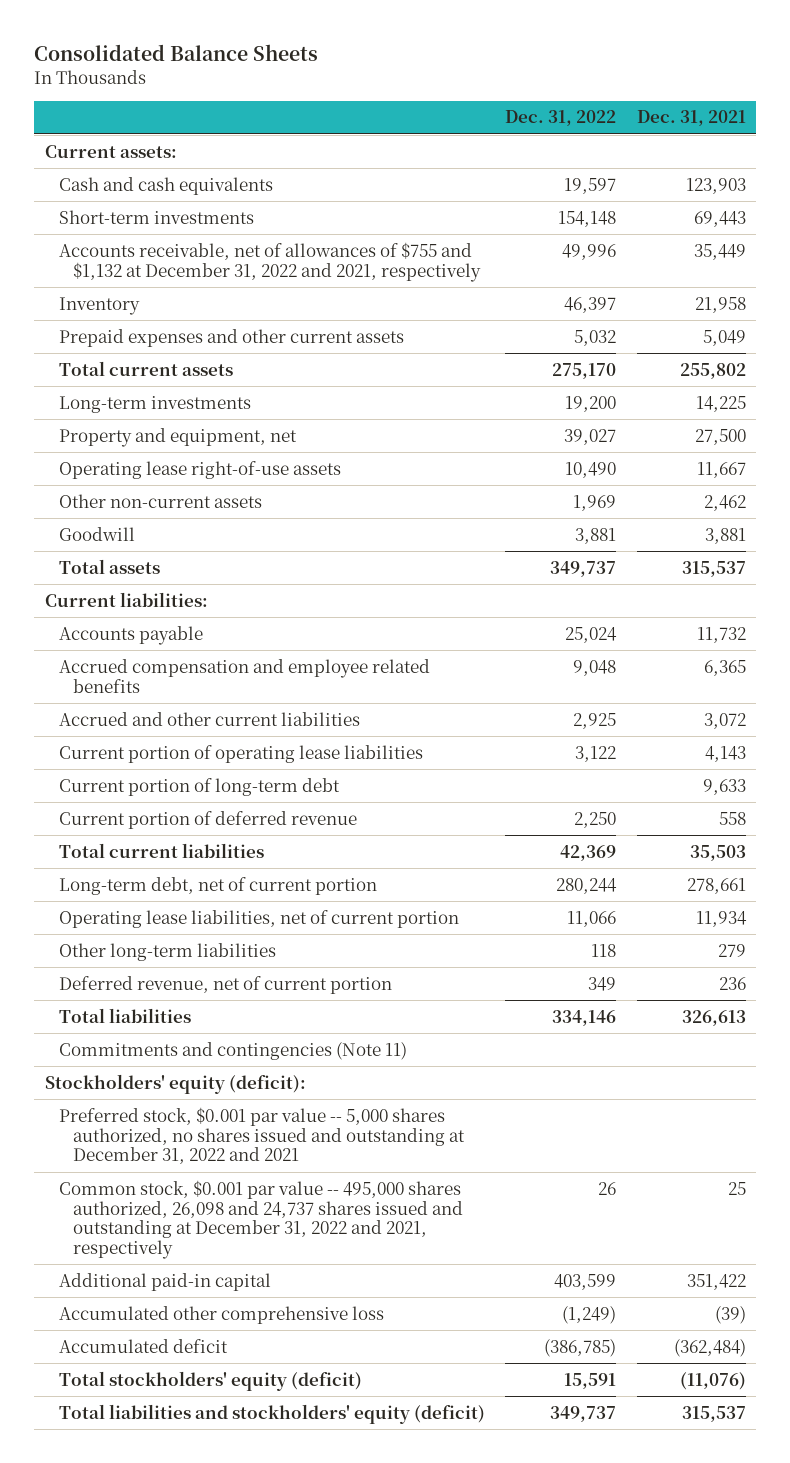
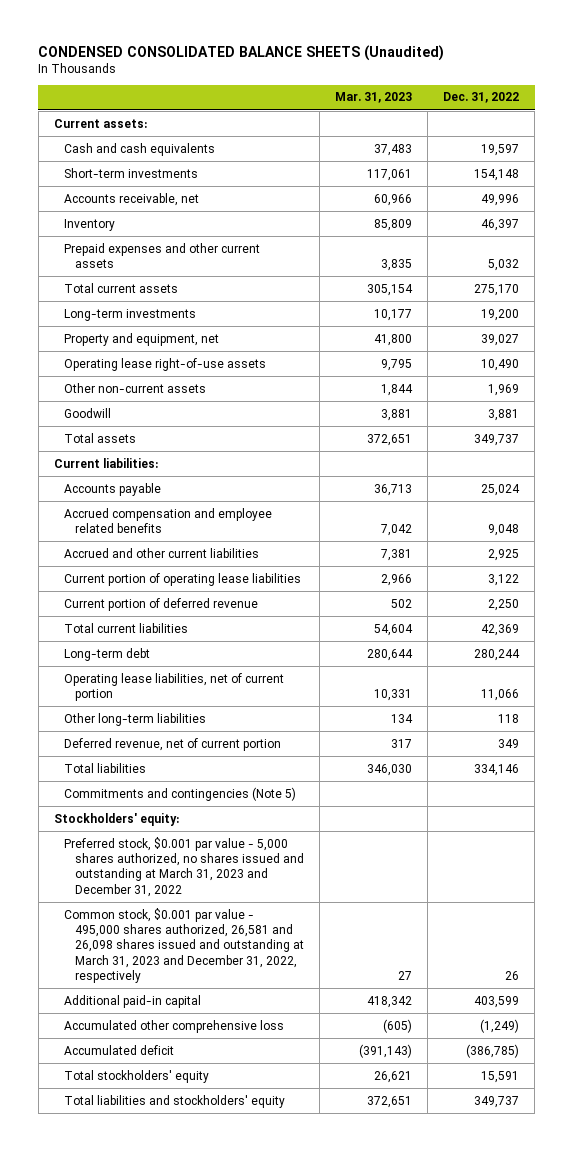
- Consolidated Balance Sheets
+ CONDENSED CONSOLIDATED BALANCE SHEETS (Unaudited)
- | Dec. 31, 2022 | Dec. 31, 2021
+ | Mar. 31, 2023 | Dec. 31, 2022
- Accounts receivable, net of allowances of $755 and $1,132 at December 31, 2022 and 2021, respectively | 49,996 | 35,449
+ Accounts receivable, net | 60,966 | 49,996
- Current portion of long-term debt | | 9,633
- Long-term debt, net of current portion | 280,244 | 278,661
+ Long-term debt | 280,644 | 280,244
- Commitments and contingencies (Note 11)
- Stockholders' equity (deficit):
- Preferred stock, $0.001 par value -- 5,000 shares authorized, no shares issued and outstanding at December 31, 2022 and 2021
- Common stock, $0.001 par value -- 495,000 shares authorized, 26,098 and 24,737 shares issued and outstanding at December 31, 2022 and 2021, respectively | 26 | 25
+ Commitments and contingencies (Note 5)
+ Stockholders' equity:
+ Preferred stock, $0.001 par value - 5,000 shares authorized, no shares issued and outstanding at March 31, 2023 and December 31, 2022
+ Common stock, $0.001 par value - 495,000 shares authorized, 26,581 and 26,098 shares issued and outstanding at March 31, 2023 and December 31, 2022, respectively | 27 | 26
- Total stockholders' equity (deficit) | 15,591 | (11,076)
- Total liabilities and stockholders' equity (deficit) | 349,737 | 315,537
+ Total stockholders' equity | 26,621 | 15,591
+ Total liabilities and stockholders' equity | 372,651 | 349,737

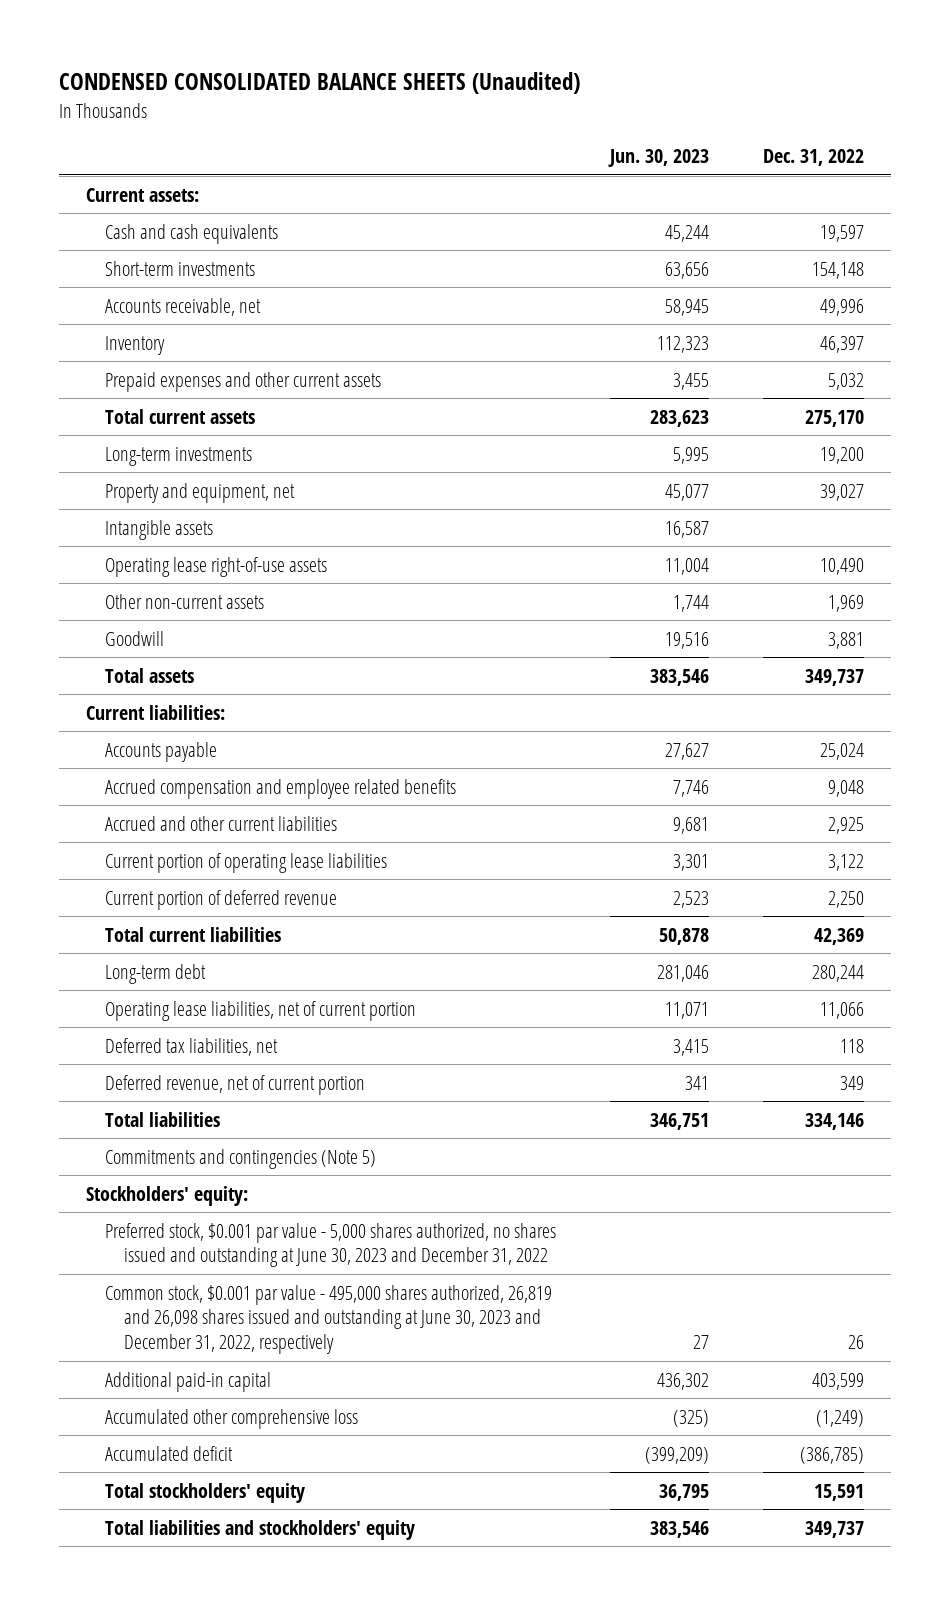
- | Mar. 31, 2023 | Dec. 31, 2022
+ | Jun. 30, 2023 | Dec. 31, 2022
+ Intangible assets | 16,587 |
- Other long-term liabilities | 134 | 118
+ Deferred tax liabilities, net | 3,415 | 118
- Preferred stock, $0.001 par value - 5,000 shares authorized, no shares issued and outstanding at March 31, 2023 and December 31, 2022
- Common stock, $0.001 par value - 495,000 shares authorized, 26,581 and 26,098 shares issued and outstanding at March 31, 2023 and December 31, 2022, respectively | 27 | 26
+ Preferred stock, $0.001 par value - 5,000 shares authorized, no shares issued and outstanding at June 30, 2023 and December 31, 2022
+ Common stock, $0.001 par value - 495,000 shares authorized, 26,819 and 26,098 shares issued and outstanding at June 30, 2023 and December 31, 2022, respectively | 27 | 26

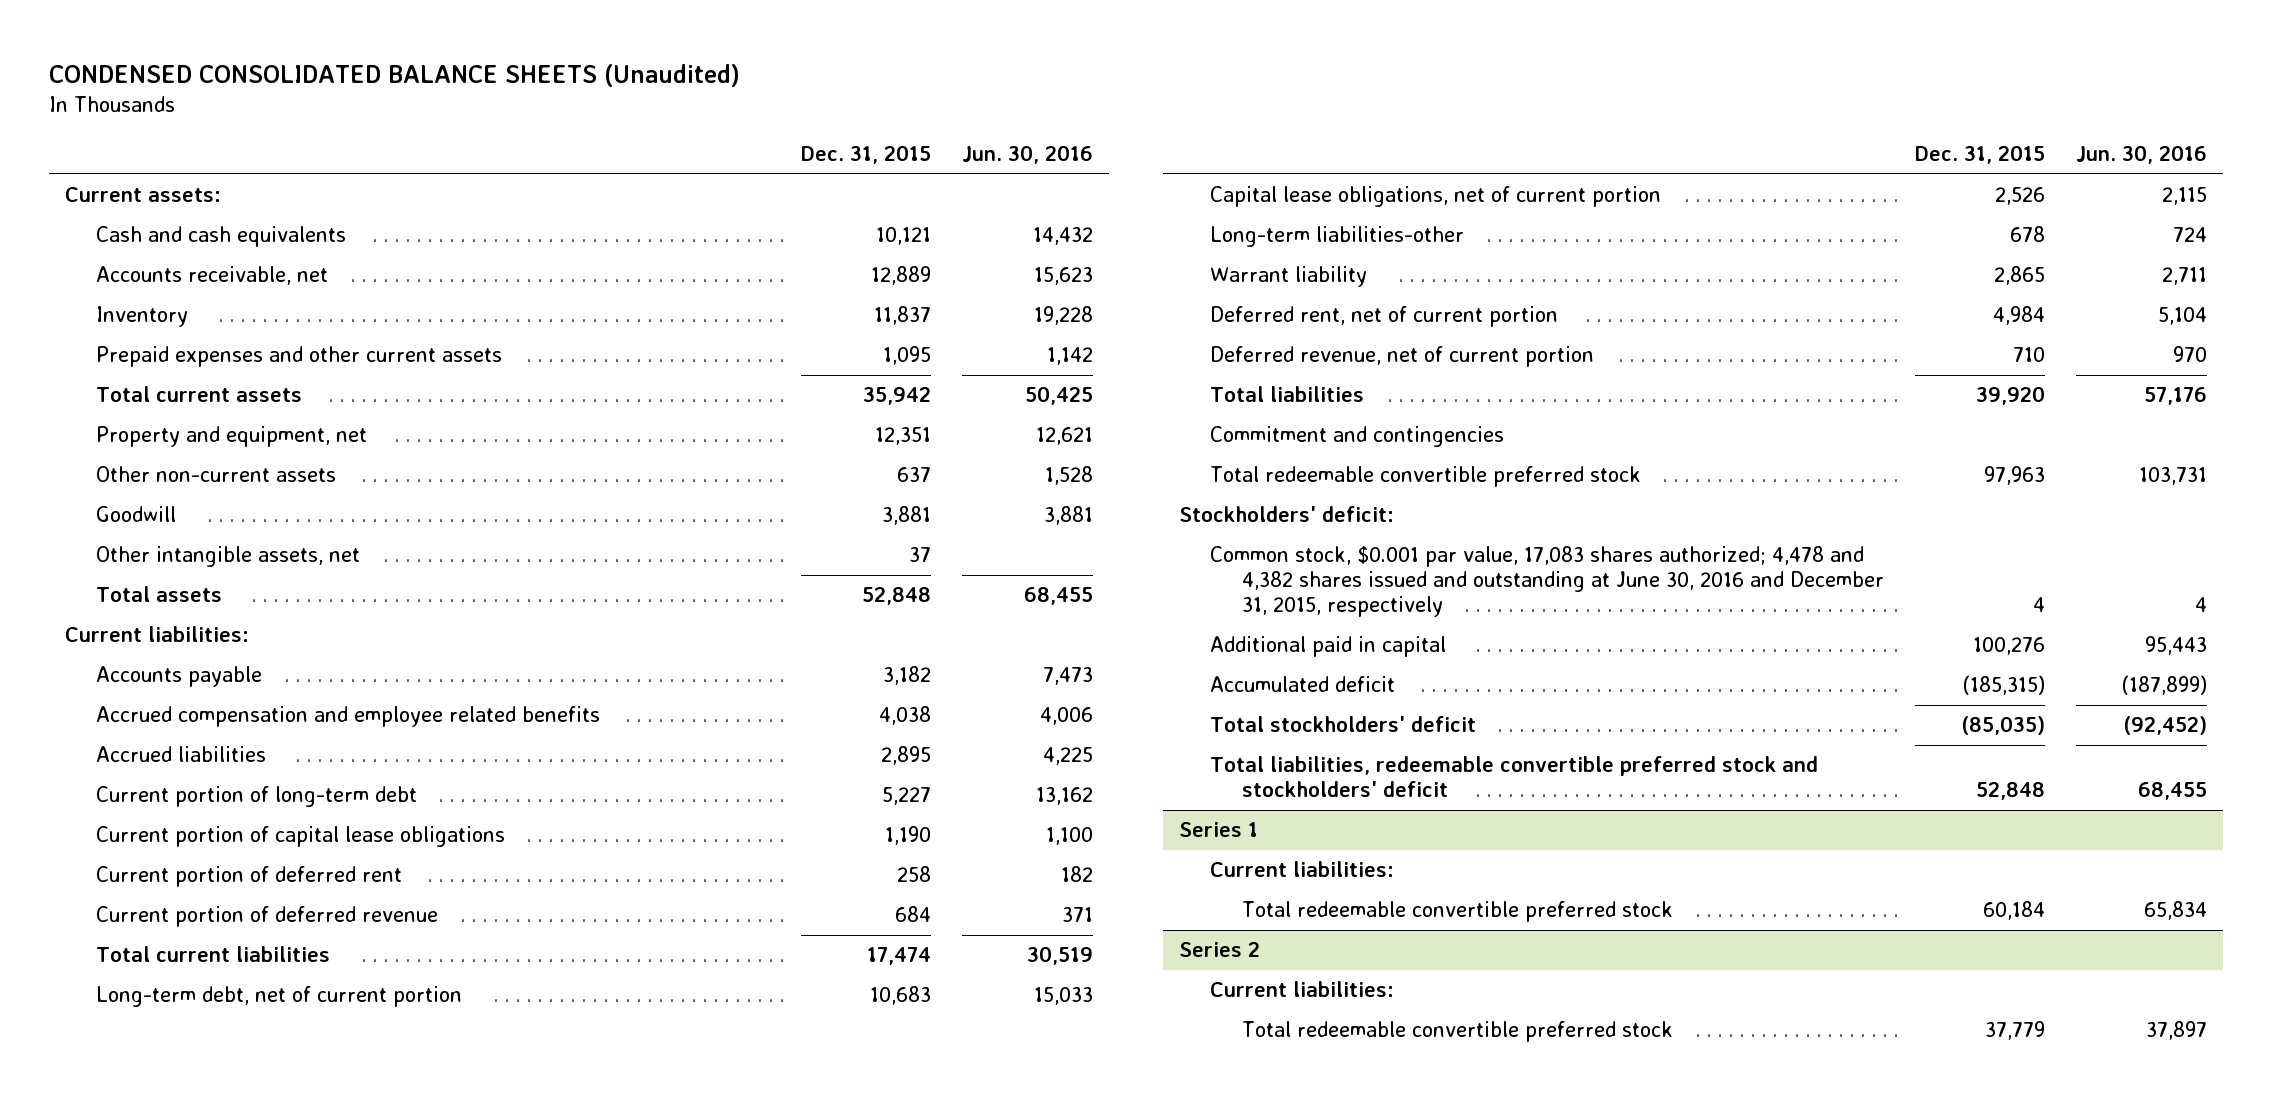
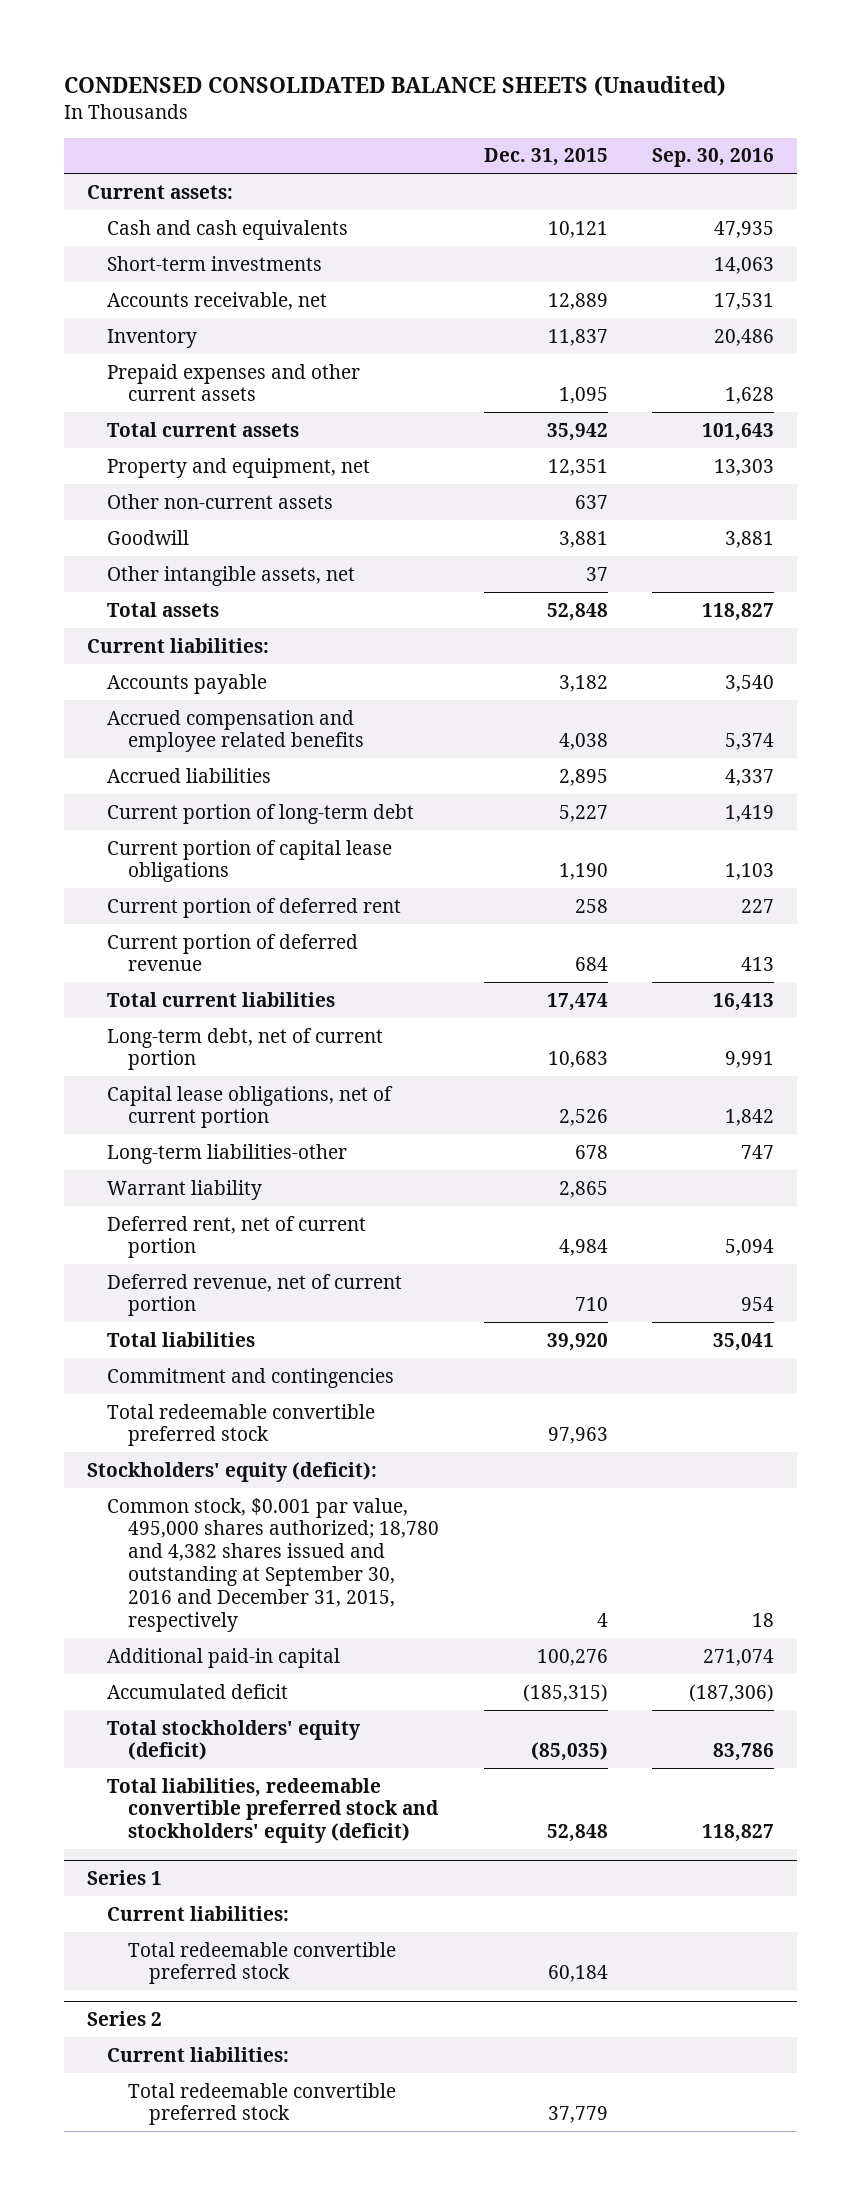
- | Dec. 31, 2015 | Jun. 30, 2016
+ | Dec. 31, 2015 | Sep. 30, 2016
+ Short-term investments | | 14,063
- Stockholders' deficit:
- Common stock, $0.001 par value, 17,083 shares authorized; 4,478 and 4,382 shares issued and outstanding at June 30, 2016 and December 31, 2015, respectively | 4 | 4
- Additional paid in capital | 100,276 | 95,443
+ Stockholders' equity (deficit):
+ Common stock, $0.001 par value, 495,000 shares authorized; 18,780 and 4,382 shares issued and outstanding at September 30, 2016 and December 31, 2015, respectively | 4 | 18
+ Additional paid-in capital | 100,276 | 271,074
- Total stockholders' deficit | (85,035) | (92,452)
- Total liabilities, redeemable convertible preferred stock and stockholders' deficit | 52,848 | 68,455
+ Total stockholders' equity (deficit) | (85,035) | 83,786
+ Total liabilities, redeemable convertible preferred stock and stockholders' equity (deficit) | 52,848 | 118,827

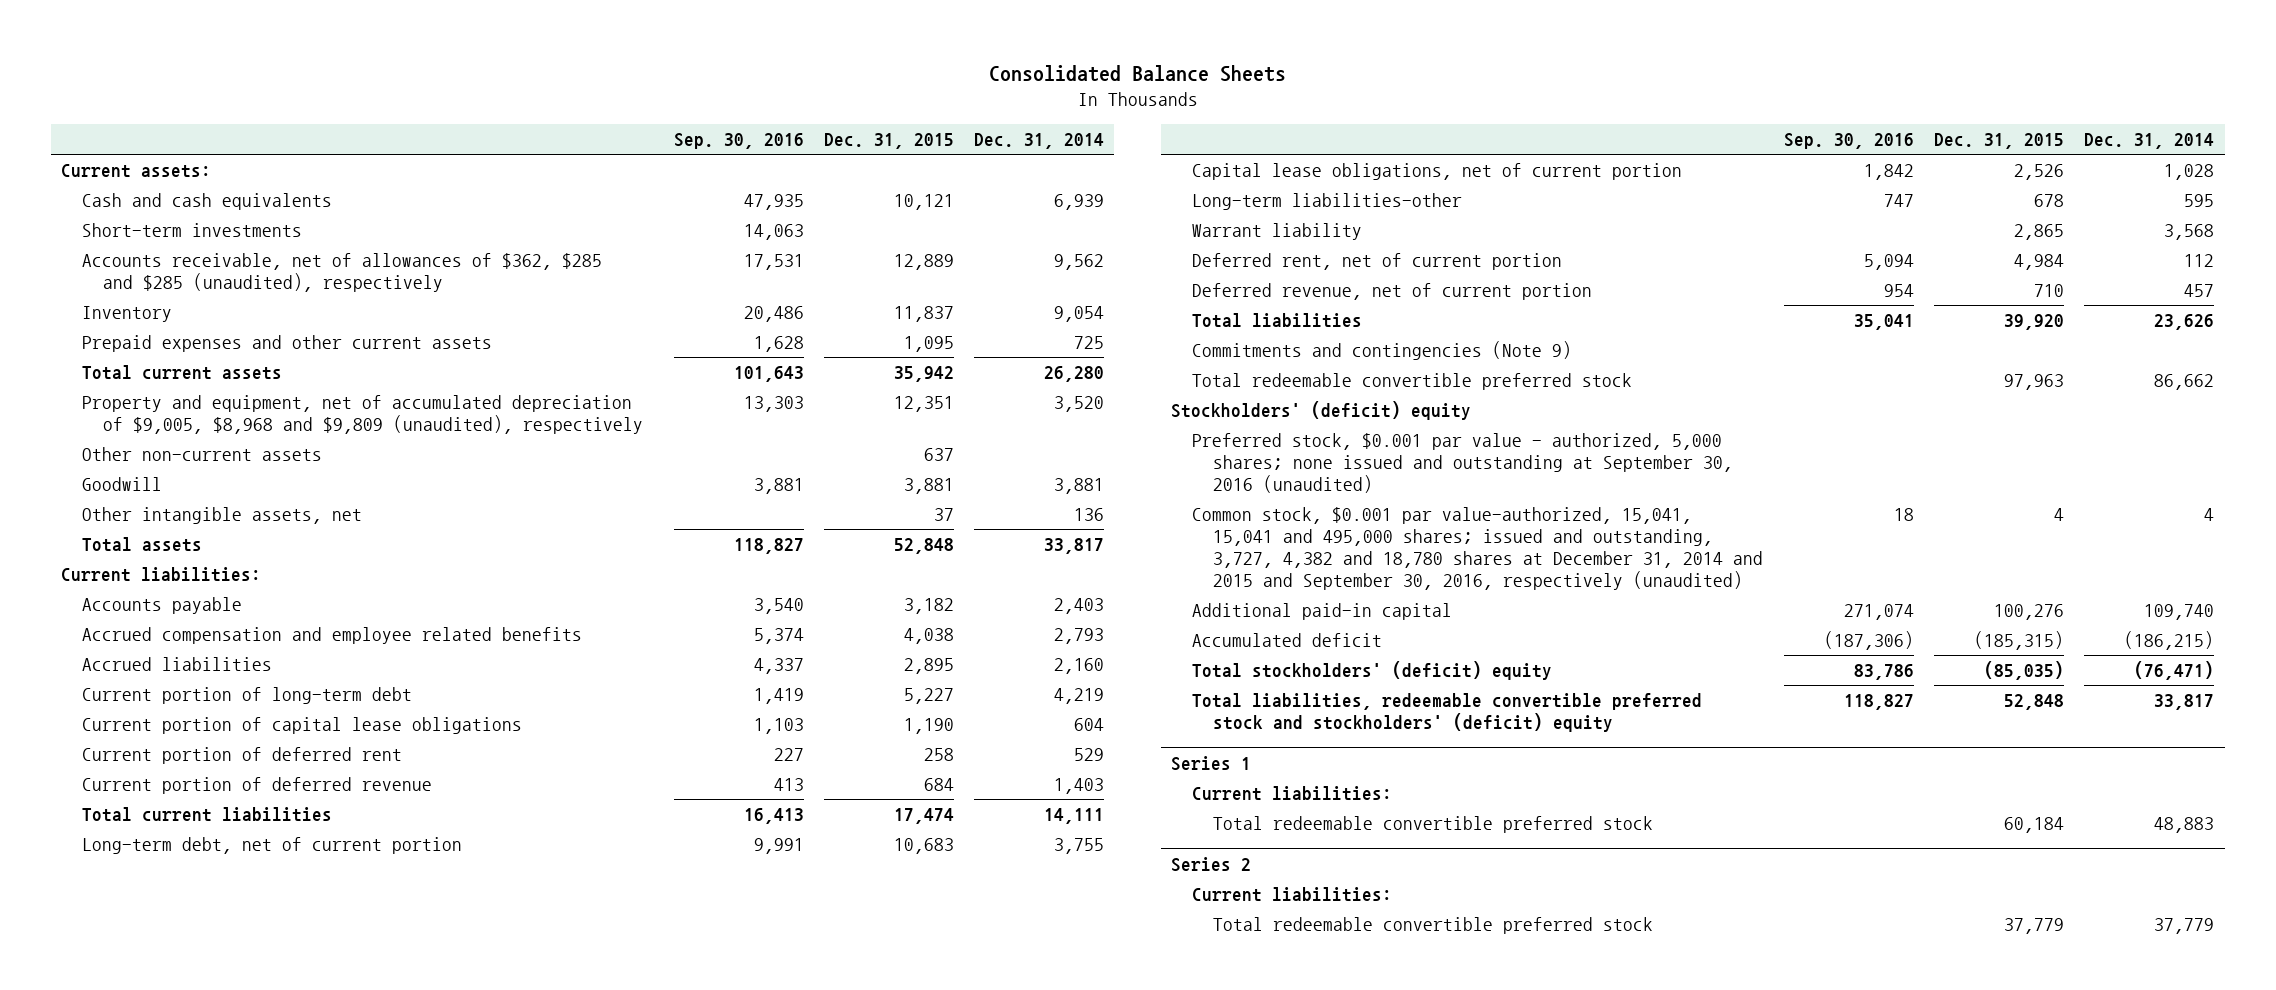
- CONDENSED CONSOLIDATED BALANCE SHEETS (Unaudited)
+ Consolidated Balance Sheets
- | Dec. 31, 2015 | Sep. 30, 2016
+ | Sep. 30, 2016 | Dec. 31, 2015 | Dec. 31, 2014
- Accounts receivable, net | 12,889 | 17,531
+ Accounts receivable, net of allowances of $362, $285 and $285 (unaudited), respectively | 17,531 | 12,889 | 9,562
- Property and equipment, net | 12,351 | 13,303
+ Property and equipment, net of accumulated depreciation of $9,005, $8,968 and $9,809 (unaudited), respectively | 13,303 | 12,351 | 3,520
- Commitment and contingencies
+ Commitments and contingencies (Note 9)
- Stockholders' equity (deficit):
- Common stock, $0.001 par value, 495,000 shares authorized; 18,780 and 4,382 shares issued and outstanding at September 30, 2016 and December 31, 2015, respectively | 4 | 18
+ Stockholders' (deficit) equity
+ Preferred stock, $0.001 par value - authorized, 5,000 shares; none issued and outstanding at September 30, 2016 (unaudited)
+ Common stock, $0.001 par value-authorized, 15,041, 15,041 and 495,000 shares; issued and outstanding, 3,727, 4,382 and 18,780 shares at December 31, 2014 and 2015 and September 30, 2016, respectively (unaudited) | 18 | 4 | 4
- Total stockholders' equity (deficit) | (85,035) | 83,786
- Total liabilities, redeemable convertible preferred stock and stockholders' equity (deficit) | 52,848 | 118,827
+ Total stockholders' (deficit) equity | 83,786 | (85,035) | (76,471)
+ Total liabilities, redeemable convertible preferred stock and stockholders' (deficit) equity | 118,827 | 52,848 | 33,817

